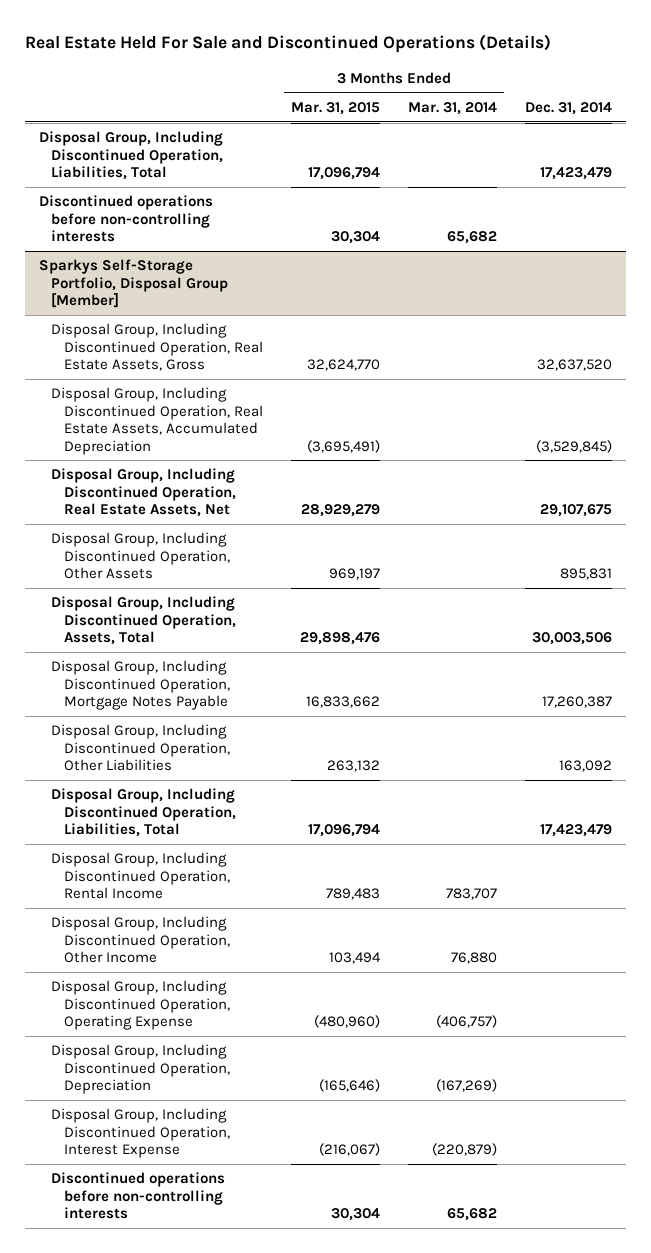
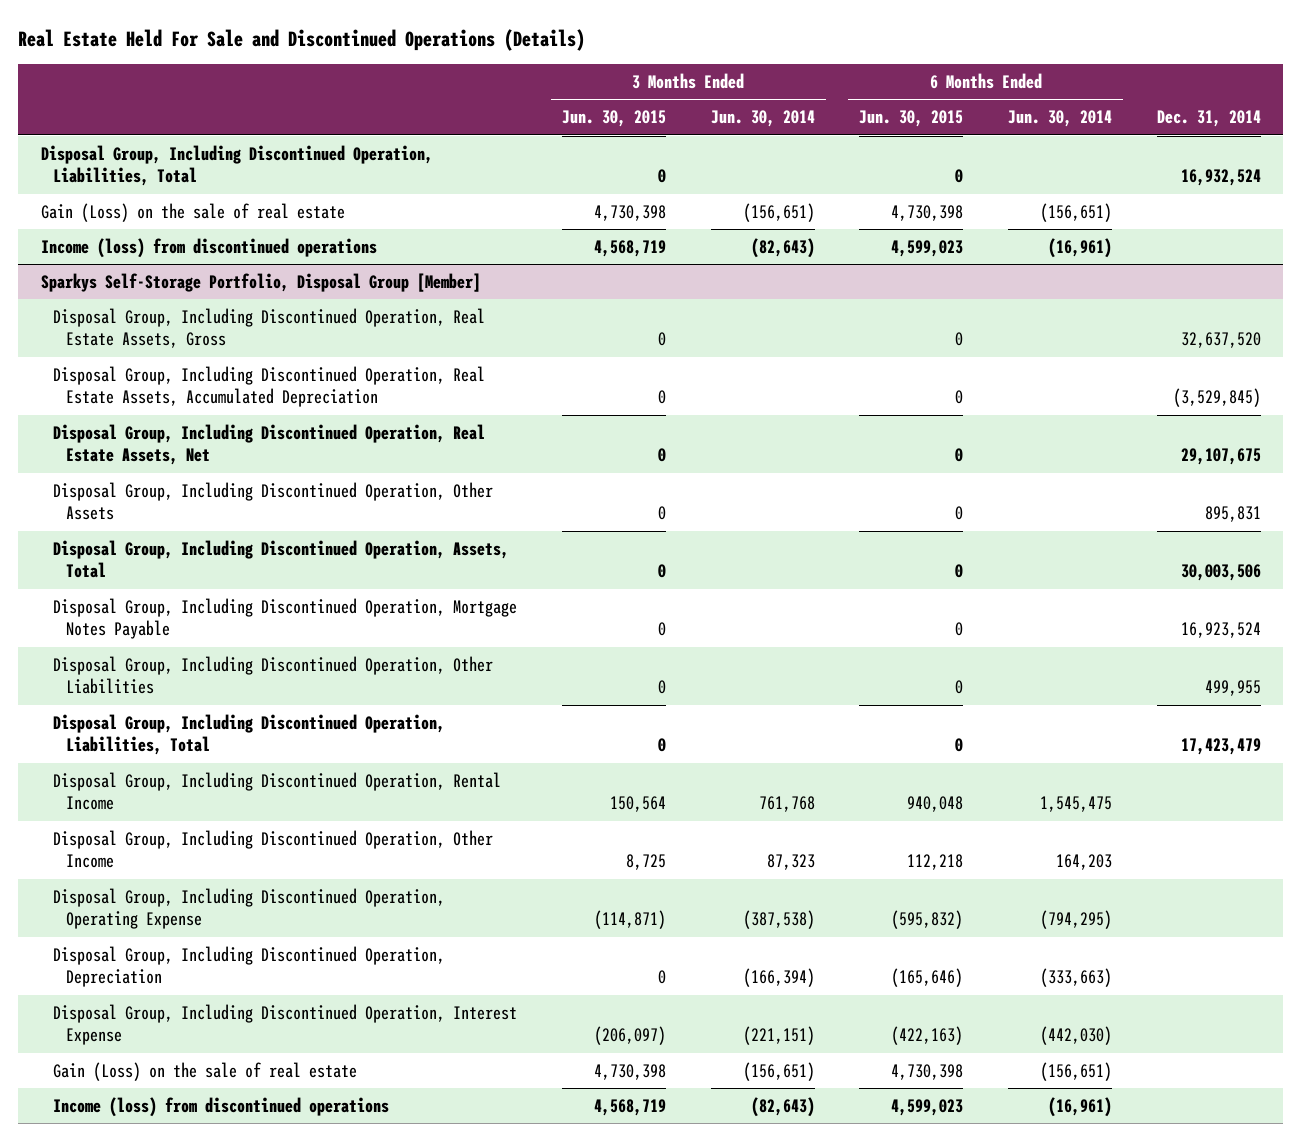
- | 3 Months Ended Mar. 31, 2015 | 3 Months Ended Mar. 31, 2014 | Dec. 31, 2014
+ | 3 Months Ended Jun. 30, 2015 | 3 Months Ended Jun. 30, 2014 | 6 Months Ended Jun. 30, 2015 | 6 Months Ended Jun. 30, 2014 | Dec. 31, 2014
- Disposal Group, Including Discontinued Operation, Liabilities, Total | 17,096,794 | | 17,423,479
- Discontinued operations before non-controlling interests | 30,304 | 65,682 |
+ Disposal Group, Including Discontinued Operation, Liabilities, Total | 0 | | 0 | | 16,932,524
+ Gain (Loss) on the sale of real estate | 4,730,398 | (156,651) | 4,730,398 | (156,651) |
+ Income (loss) from discontinued operations | 4,568,719 | (82,643) | 4,599,023 | (16,961) |
@ Sparkys Self-Storage Portfolio, Disposal Group [Member]
- Disposal Group, Including Discontinued Operation, Mortgage Notes Payable | 16,833,662 | | 17,260,387
- Disposal Group, Including Discontinued Operation, Other Liabilities | 263,132 | | 163,092
+ Disposal Group, Including Discontinued Operation, Mortgage Notes Payable | 0 | | 0 | | 16,923,524
+ Disposal Group, Including Discontinued Operation, Other Liabilities | 0 | | 0 | | 499,955
- Discontinued operations before non-controlling interests | 30,304 | 65,682 |
+ Gain (Loss) on the sale of real estate | 4,730,398 | (156,651) | 4,730,398 | (156,651) |
+ Income (loss) from discontinued operations | 4,568,719 | (82,643) | 4,599,023 | (16,961) |

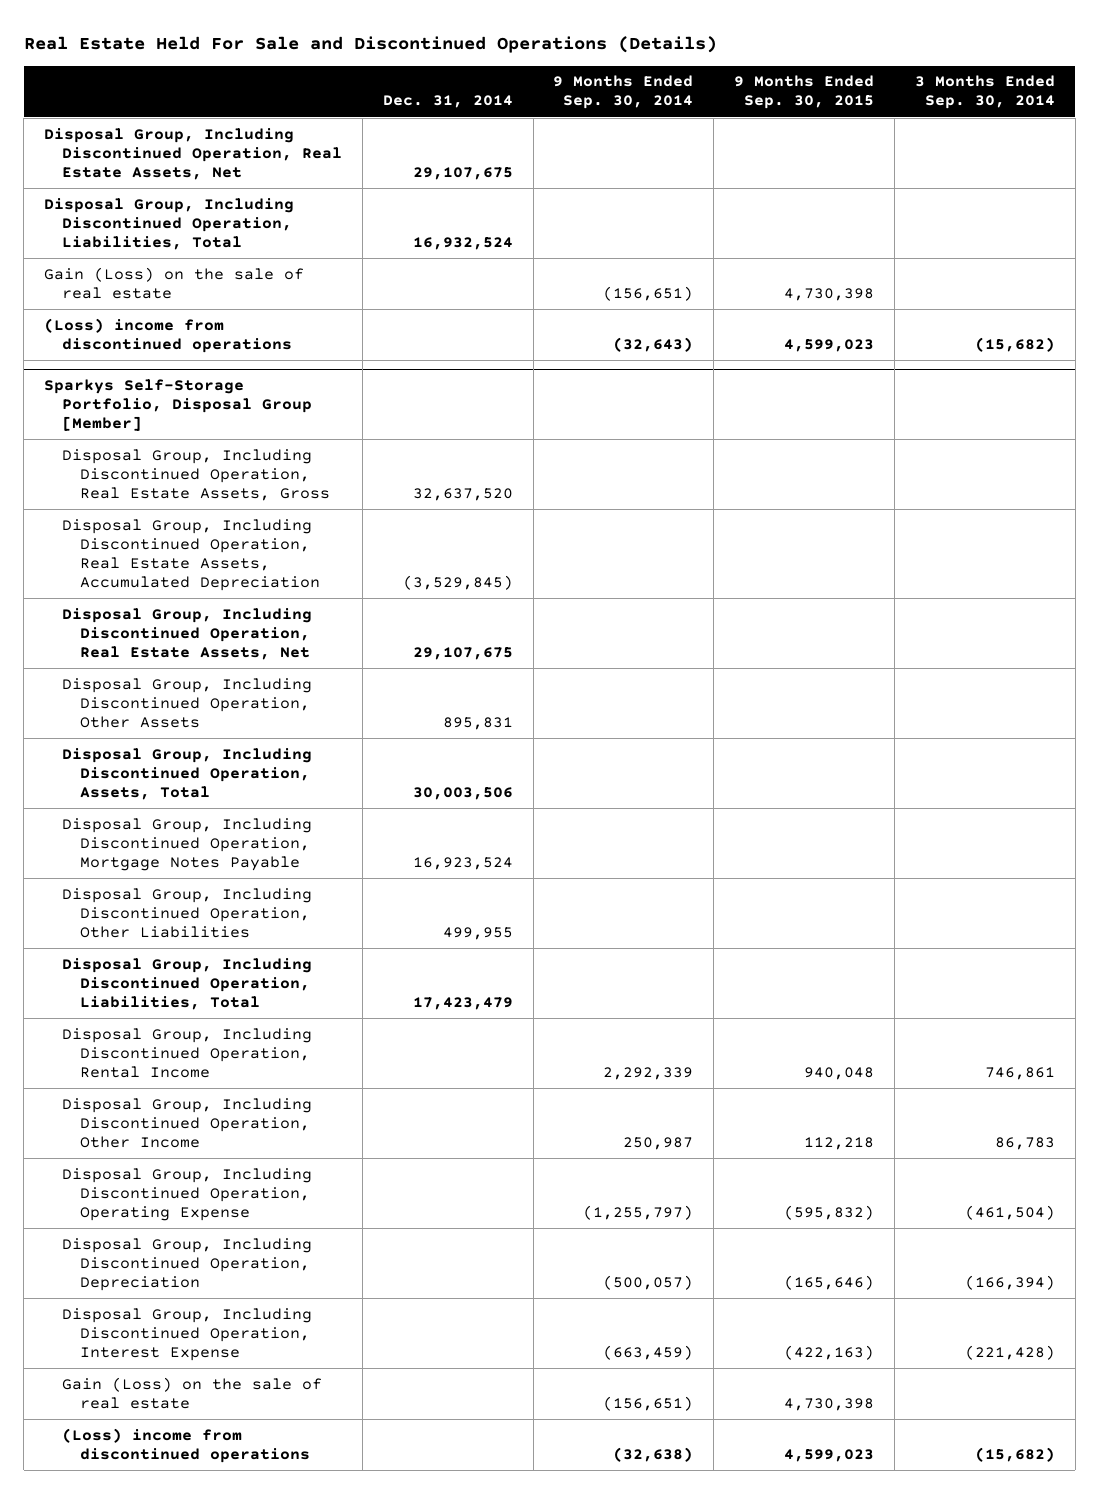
- | 3 Months Ended Jun. 30, 2015 | 3 Months Ended Jun. 30, 2014 | 6 Months Ended Jun. 30, 2015 | 6 Months Ended Jun. 30, 2014 | Dec. 31, 2014
+ | Dec. 31, 2014 | 9 Months Ended Sep. 30, 2014 | 9 Months Ended Sep. 30, 2015 | 3 Months Ended Sep. 30, 2014
+ Disposal Group, Including Discontinued Operation, Real Estate Assets, Net | 29,107,675 | | |
- Income (loss) from discontinued operations | 4,568,719 | (82,643) | 4,599,023 | (16,961) |
+ (Loss) income from discontinued operations | | (32,643) | 4,599,023 | (15,682)
@ Sparkys Self-Storage Portfolio, Disposal Group [Member]
- Income (loss) from discontinued operations | 4,568,719 | (82,643) | 4,599,023 | (16,961) |
+ (Loss) income from discontinued operations | | (32,638) | 4,599,023 | (15,682)

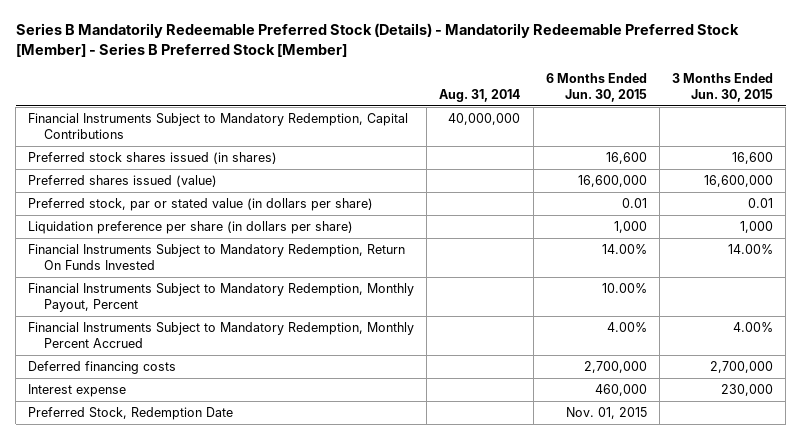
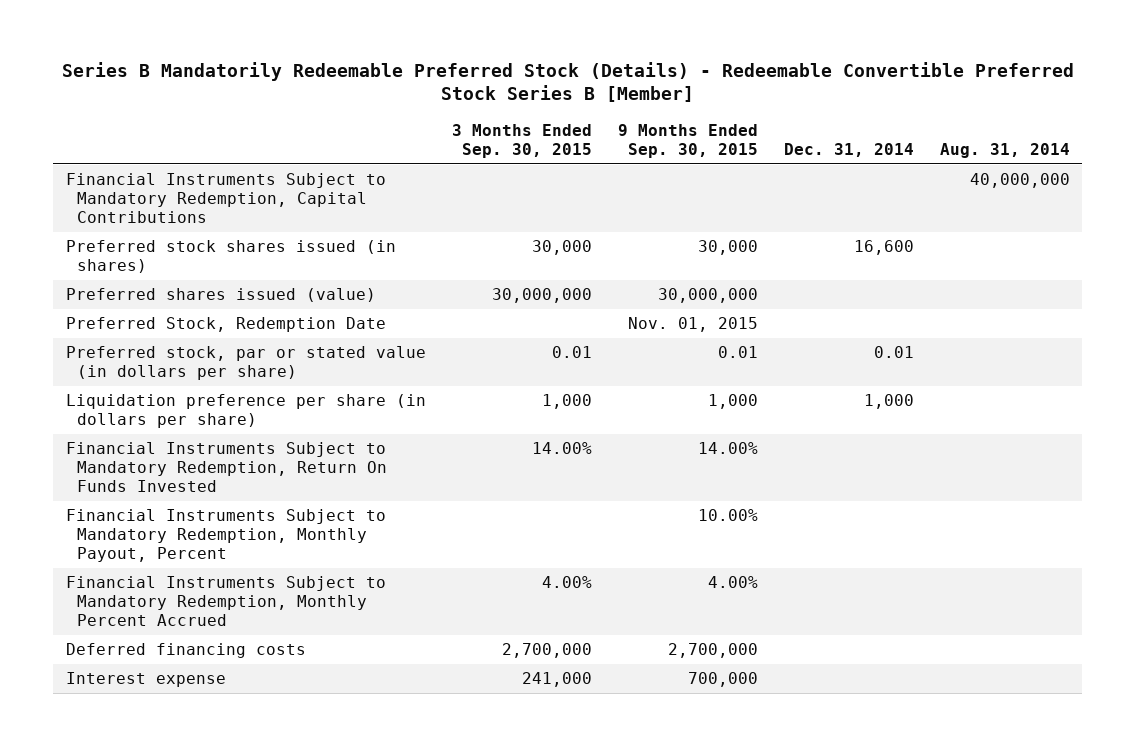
- Series B Mandatorily Redeemable Preferred Stock (Details) - Mandatorily Redeemable Preferred Stock [Member] - Series B Preferred Stock [Member]
+ Series B Mandatorily Redeemable Preferred Stock (Details) - Redeemable Convertible Preferred Stock Series B [Member]
- | Aug. 31, 2014 | 6 Months Ended Jun. 30, 2015 | 3 Months Ended Jun. 30, 2015
+ | 3 Months Ended Sep. 30, 2015 | 9 Months Ended Sep. 30, 2015 | Dec. 31, 2014 | Aug. 31, 2014
moved up: Preferred Stock, Redemption Date | | Nov. 01, 2015 | |

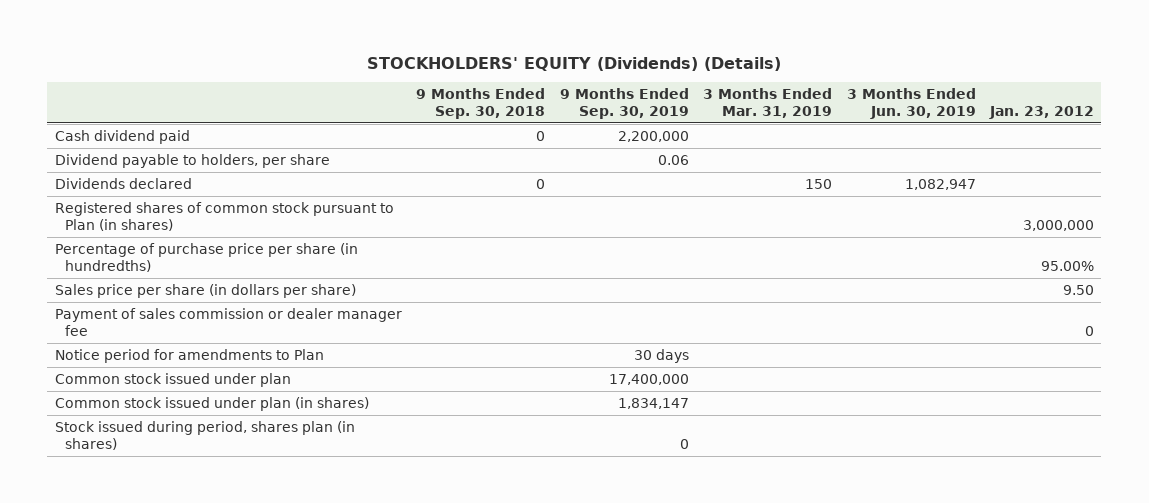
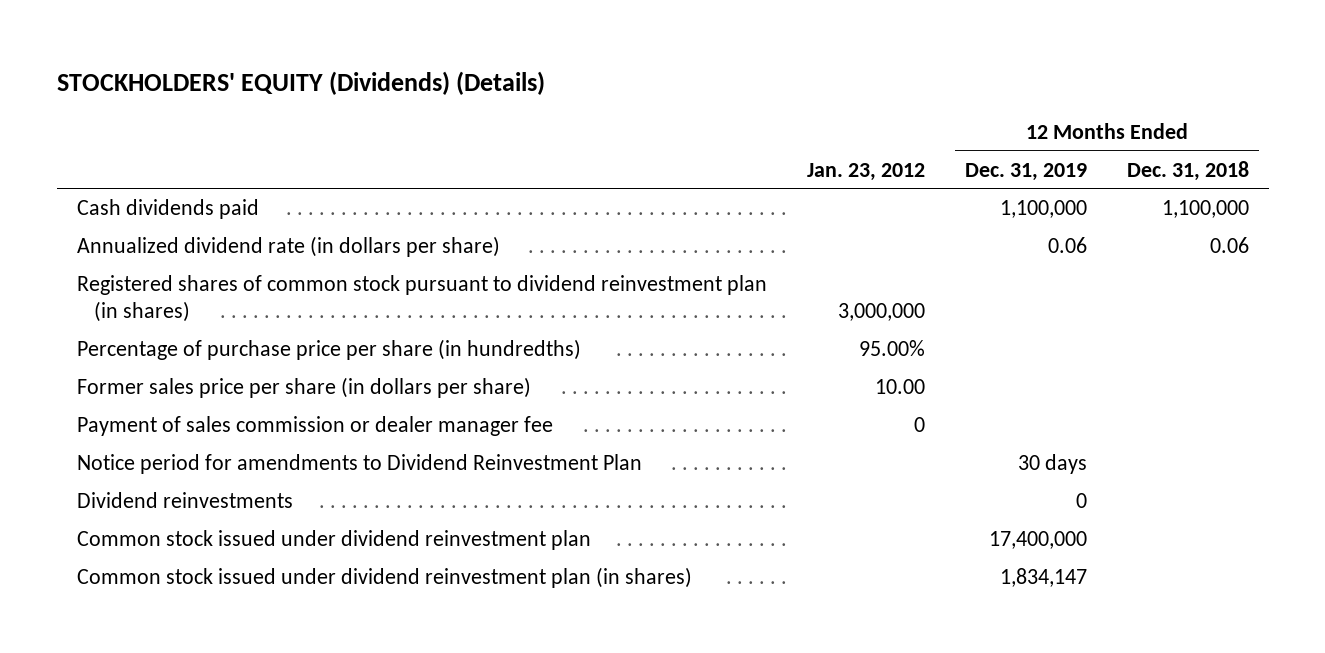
- | 9 Months Ended Sep. 30, 2018 | 9 Months Ended Sep. 30, 2019 | 3 Months Ended Mar. 31, 2019 | 3 Months Ended Jun. 30, 2019 | Jan. 23, 2012
+ | Jan. 23, 2012 | 12 Months Ended Dec. 31, 2019 | 12 Months Ended Dec. 31, 2018
- Cash dividend paid | 0 | 2,200,000 | | |
- Dividend payable to holders, per share | | 0.06 | | |
- Dividends declared | 0 | | 150 | 1,082,947 |
- Registered shares of common stock pursuant to Plan (in shares) | | | | | 3,000,000
+ Cash dividends paid | | 1,100,000 | 1,100,000
+ Annualized dividend rate (in dollars per share) | | 0.06 | 0.06
+ Registered shares of common stock pursuant to dividend reinvestment plan (in shares) | 3,000,000 | |
- Sales price per share (in dollars per share) | | | | | 9.50
+ Former sales price per share (in dollars per share) | 10.00 | |
- Notice period for amendments to Plan | | 30 days | | |
- Common stock issued under plan | | 17,400,000 | | |
- Common stock issued under plan (in shares) | | 1,834,147 | | |
- Stock issued during period, shares plan (in shares) | | 0 | | |
+ Notice period for amendments to Dividend Reinvestment Plan | | 30 days |
+ Dividend reinvestments | | 0 |
+ Common stock issued under dividend reinvestment plan | | 17,400,000 |
+ Common stock issued under dividend reinvestment plan (in shares) | | 1,834,147 |

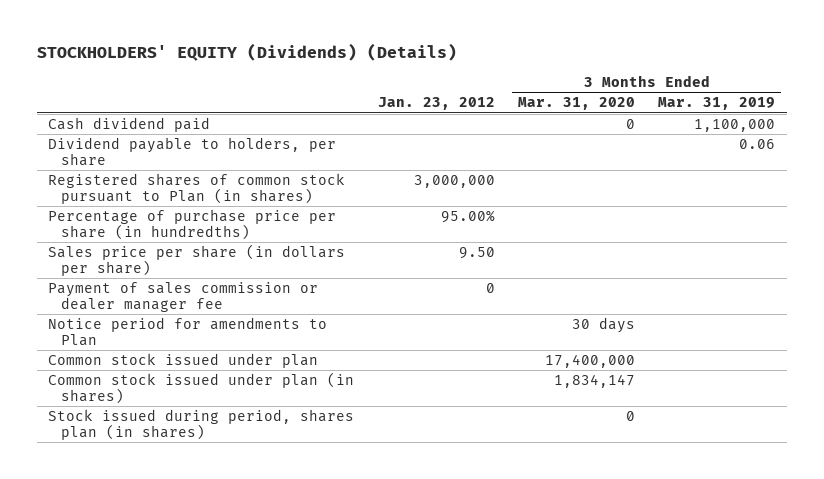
- | Jan. 23, 2012 | 12 Months Ended Dec. 31, 2019 | 12 Months Ended Dec. 31, 2018
+ | Jan. 23, 2012 | 3 Months Ended Mar. 31, 2020 | 3 Months Ended Mar. 31, 2019
- Cash dividends paid | | 1,100,000 | 1,100,000
- Annualized dividend rate (in dollars per share) | | 0.06 | 0.06
- Registered shares of common stock pursuant to dividend reinvestment plan (in shares) | 3,000,000 | |
+ Cash dividend paid | | 0 | 1,100,000
+ Dividend payable to holders, per share | | | 0.06
+ Registered shares of common stock pursuant to Plan (in shares) | 3,000,000 | |
- Former sales price per share (in dollars per share) | 10.00 | |
+ Sales price per share (in dollars per share) | 9.50 | |
- Notice period for amendments to Dividend Reinvestment Plan | | 30 days |
- Dividend reinvestments | | 0 |
- Common stock issued under dividend reinvestment plan | | 17,400,000 |
- Common stock issued under dividend reinvestment plan (in shares) | | 1,834,147 |
+ Notice period for amendments to Plan | | 30 days |
+ Common stock issued under plan | | 17,400,000 |
+ Common stock issued under plan (in shares) | | 1,834,147 |
+ Stock issued during period, shares plan (in shares) | | 0 |

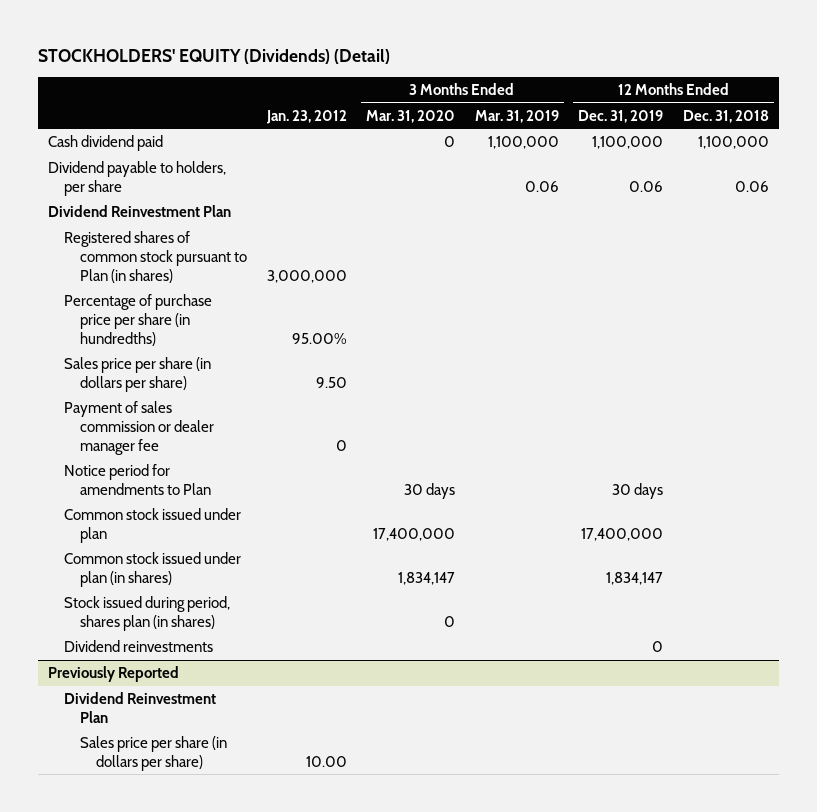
- STOCKHOLDERS' EQUITY (Dividends) (Details)
+ STOCKHOLDERS' EQUITY (Dividends) (Detail)
- | Jan. 23, 2012 | 3 Months Ended Mar. 31, 2020 | 3 Months Ended Mar. 31, 2019
+ | Jan. 23, 2012 | 3 Months Ended Mar. 31, 2020 | 3 Months Ended Mar. 31, 2019 | 12 Months Ended Dec. 31, 2019 | 12 Months Ended Dec. 31, 2018
+ Dividend Reinvestment Plan
+ Dividend reinvestments | | | | 0 |
+ Previously Reported
+ Dividend Reinvestment Plan
+ Sales price per share (in dollars per share) | 10.00 | | | |

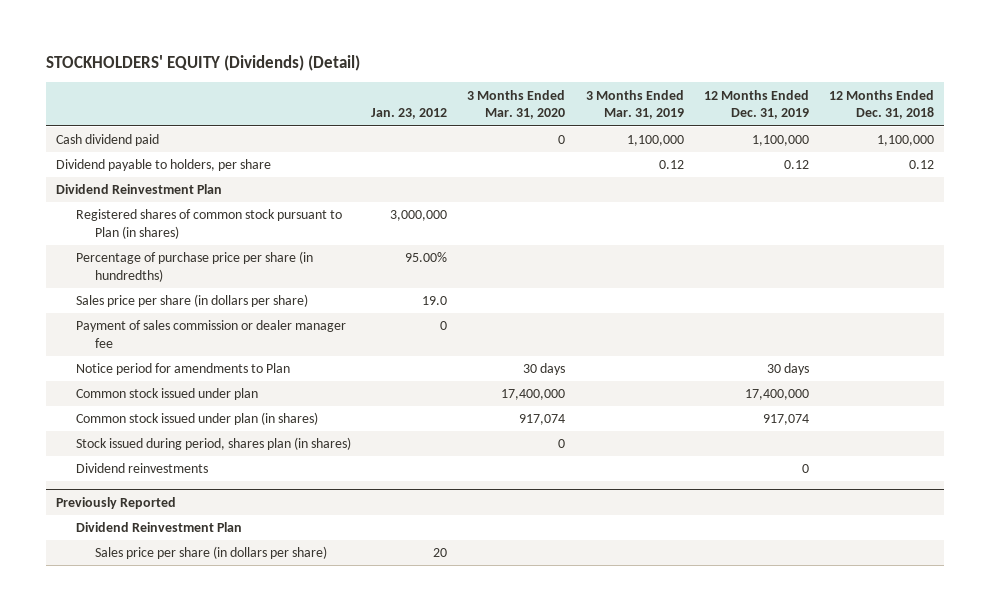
- Dividend payable to holders, per share | | | 0.06 | 0.06 | 0.06
+ Dividend payable to holders, per share | | | 0.12 | 0.12 | 0.12
- Sales price per share (in dollars per share) | 9.50 | | | |
+ Sales price per share (in dollars per share) | 19.0 | | | |
- Common stock issued under plan (in shares) | | 1,834,147 | | 1,834,147 |
+ Common stock issued under plan (in shares) | | 917,074 | | 917,074 |
@ Previously Reported
- Sales price per share (in dollars per share) | 10.00 | | | |
+ Sales price per share (in dollars per share) | 20 | | | |

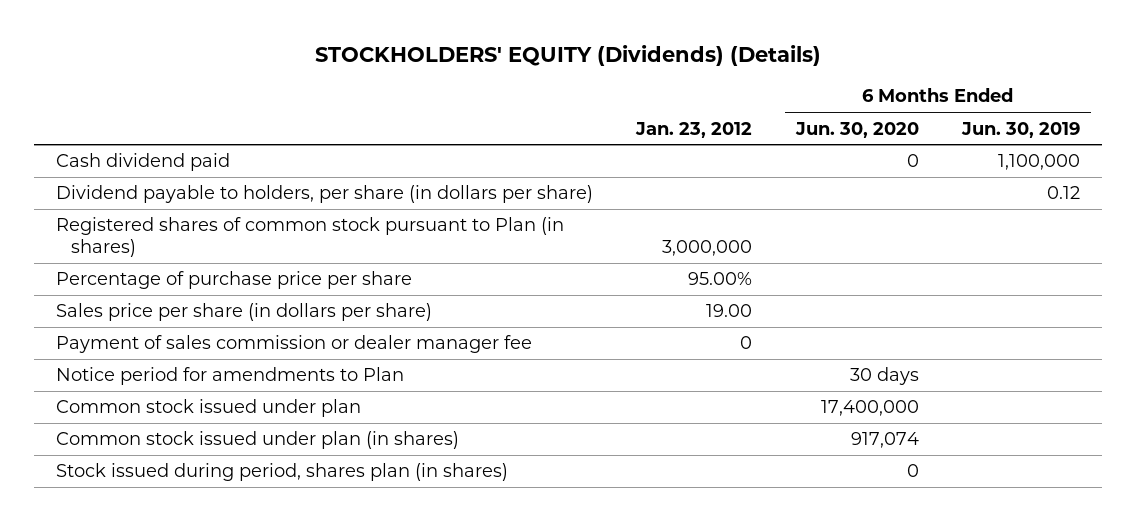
- STOCKHOLDERS' EQUITY (Dividends) (Detail)
+ STOCKHOLDERS' EQUITY (Dividends) (Details)
- | Jan. 23, 2012 | 3 Months Ended Mar. 31, 2020 | 3 Months Ended Mar. 31, 2019 | 12 Months Ended Dec. 31, 2019 | 12 Months Ended Dec. 31, 2018
+ | Jan. 23, 2012 | 6 Months Ended Jun. 30, 2020 | 6 Months Ended Jun. 30, 2019
- Dividend payable to holders, per share | | | 0.12 | 0.12 | 0.12
- Dividend Reinvestment Plan
+ Dividend payable to holders, per share (in dollars per share) | | | 0.12
- Percentage of purchase price per share (in hundredths) | 95.00% | | | |
- Sales price per share (in dollars per share) | 19.0 | | | |
+ Percentage of purchase price per share | 95.00% | |
+ Sales price per share (in dollars per share) | 19.00 | |
- Dividend reinvestments | | | | 0 |
- Previously Reported
- Dividend Reinvestment Plan
- Sales price per share (in dollars per share) | 20 | | | |

